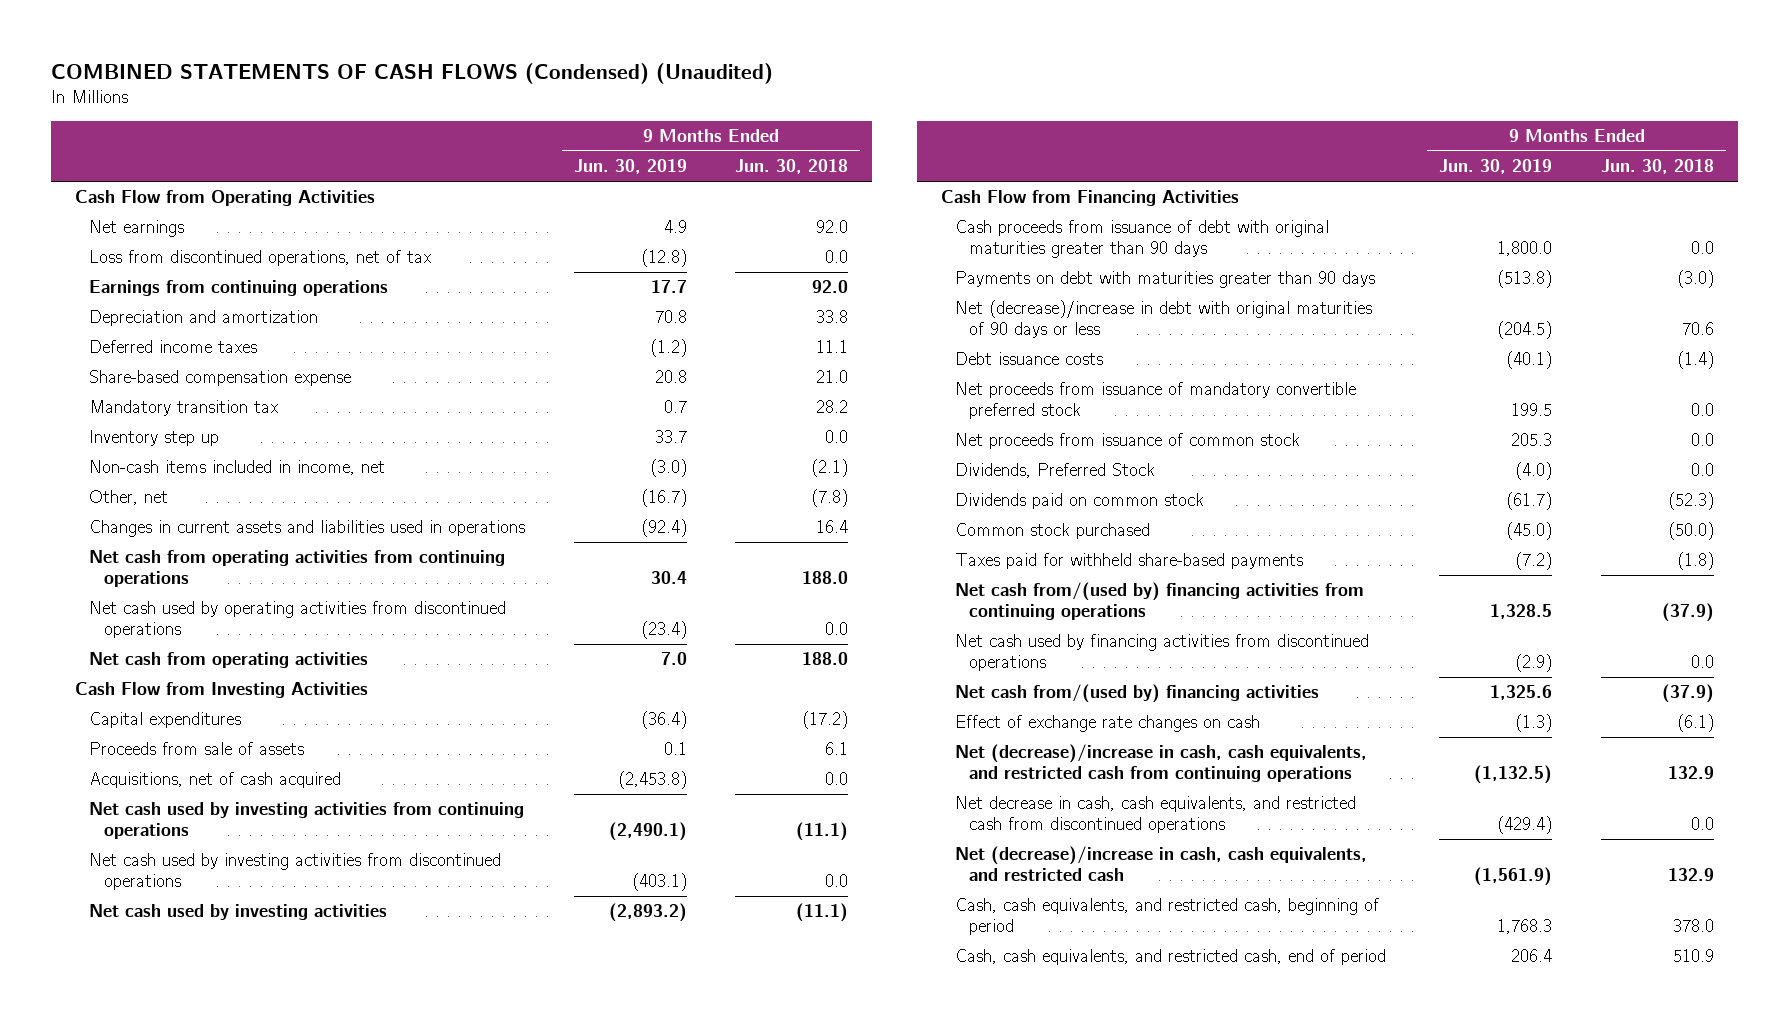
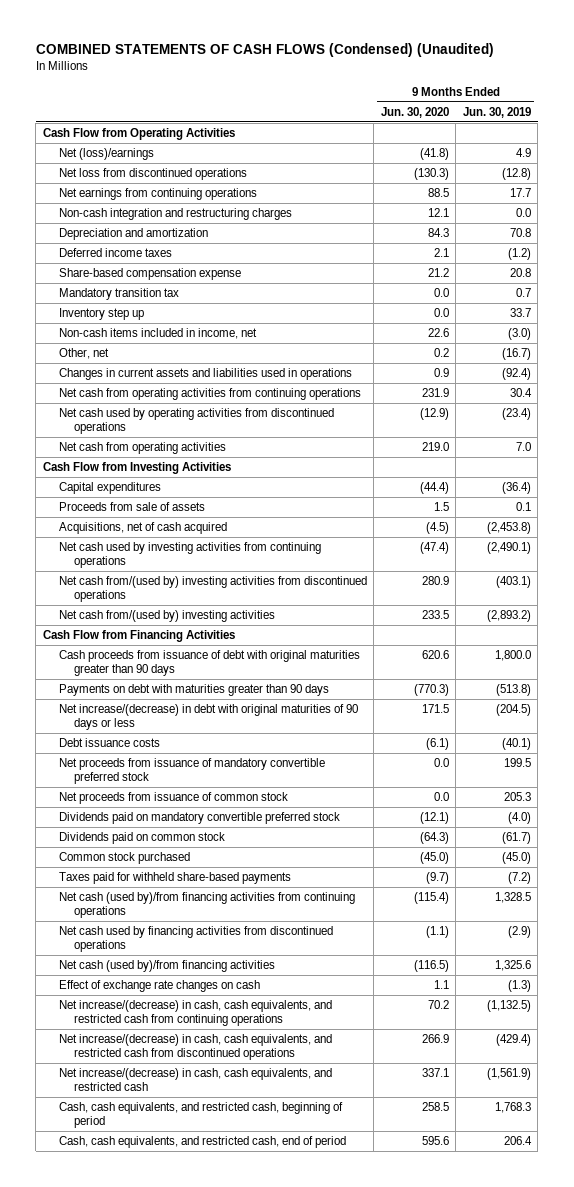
- | 9 Months Ended Jun. 30, 2019 | 9 Months Ended Jun. 30, 2018
+ | 9 Months Ended Jun. 30, 2020 | 9 Months Ended Jun. 30, 2019
- Net earnings | 4.9 | 92.0
- Loss from discontinued operations, net of tax | (12.8) | 0.0
- Earnings from continuing operations | 17.7 | 92.0
+ Net (loss)/earnings | (41.8) | 4.9
+ Net loss from discontinued operations | (130.3) | (12.8)
+ Net earnings from continuing operations | 88.5 | 17.7
+ Non-cash integration and restructuring charges | 12.1 | 0.0
- Net cash used by investing activities from discontinued operations | (403.1) | 0.0
- Net cash used by investing activities | (2,893.2) | (11.1)
+ Net cash from/(used by) investing activities from discontinued operations | 280.9 | (403.1)
+ Net cash from/(used by) investing activities | 233.5 | (2,893.2)
- Net (decrease)/increase in debt with original maturities of 90 days or less | (204.5) | 70.6
+ Net increase/(decrease) in debt with original maturities of 90 days or less | 171.5 | (204.5)
- Dividends, Preferred Stock | (4.0) | 0.0
+ Dividends paid on mandatory convertible preferred stock | (12.1) | (4.0)
- Net cash from/(used by) financing activities from continuing operations | 1,328.5 | (37.9)
+ Net cash (used by)/from financing activities from continuing operations | (115.4) | 1,328.5
- Net cash from/(used by) financing activities | 1,325.6 | (37.9)
+ Net cash (used by)/from financing activities | (116.5) | 1,325.6
- Net (decrease)/increase in cash, cash equivalents, and restricted cash from continuing operations | (1,132.5) | 132.9
- Net decrease in cash, cash equivalents, and restricted cash from discontinued operations | (429.4) | 0.0
- Net (decrease)/increase in cash, cash equivalents, and restricted cash | (1,561.9) | 132.9
+ Net increase/(decrease) in cash, cash equivalents, and restricted cash from continuing operations | 70.2 | (1,132.5)
+ Net increase/(decrease) in cash, cash equivalents, and restricted cash from discontinued operations | 266.9 | (429.4)
+ Net increase/(decrease) in cash, cash equivalents, and restricted cash | 337.1 | (1,561.9)

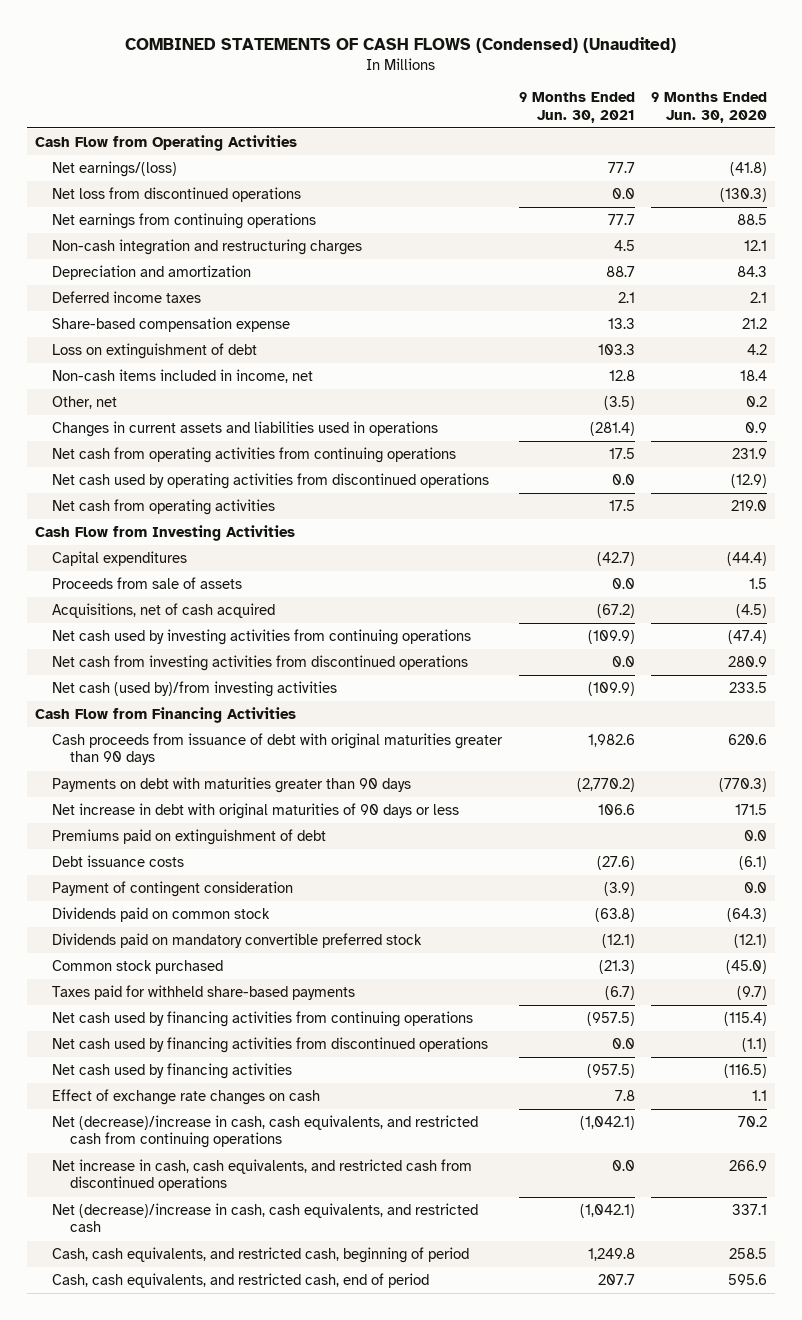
- | 9 Months Ended Jun. 30, 2020 | 9 Months Ended Jun. 30, 2019
+ | 9 Months Ended Jun. 30, 2021 | 9 Months Ended Jun. 30, 2020
- Net (loss)/earnings | (41.8) | 4.9
+ Net earnings/(loss) | 77.7 | (41.8)
- Mandatory transition tax | 0.0 | 0.7
- Inventory step up | 0.0 | 33.7
- Non-cash items included in income, net | 22.6 | (3.0)
+ Loss on extinguishment of debt | 103.3 | 4.2
+ Non-cash items included in income, net | 12.8 | 18.4
- Net cash from/(used by) investing activities from discontinued operations | 280.9 | (403.1)
- Net cash from/(used by) investing activities | 233.5 | (2,893.2)
+ Net cash from investing activities from discontinued operations | 0.0 | 280.9
+ Net cash (used by)/from investing activities | (109.9) | 233.5
- Net increase/(decrease) in debt with original maturities of 90 days or less | 171.5 | (204.5)
+ Net increase in debt with original maturities of 90 days or less | 106.6 | 171.5
+ Premiums paid on extinguishment of debt | | 0.0
- Net proceeds from issuance of mandatory convertible preferred stock | 0.0 | 199.5
- Net proceeds from issuance of common stock | 0.0 | 205.3
+ Payment of contingent consideration | (3.9) | 0.0
moved down: Dividends paid on mandatory convertible preferred stock | (12.1) | (12.1)
- Net cash (used by)/from financing activities from continuing operations | (115.4) | 1,328.5
+ Net cash used by financing activities from continuing operations | (957.5) | (115.4)
- Net cash (used by)/from financing activities | (116.5) | 1,325.6
+ Net cash used by financing activities | (957.5) | (116.5)
- Net increase/(decrease) in cash, cash equivalents, and restricted cash from continuing operations | 70.2 | (1,132.5)
- Net increase/(decrease) in cash, cash equivalents, and restricted cash from discontinued operations | 266.9 | (429.4)
- Net increase/(decrease) in cash, cash equivalents, and restricted cash | 337.1 | (1,561.9)
+ Net (decrease)/increase in cash, cash equivalents, and restricted cash from continuing operations | (1,042.1) | 70.2
+ Net increase in cash, cash equivalents, and restricted cash from discontinued operations | 0.0 | 266.9
+ Net (decrease)/increase in cash, cash equivalents, and restricted cash | (1,042.1) | 337.1

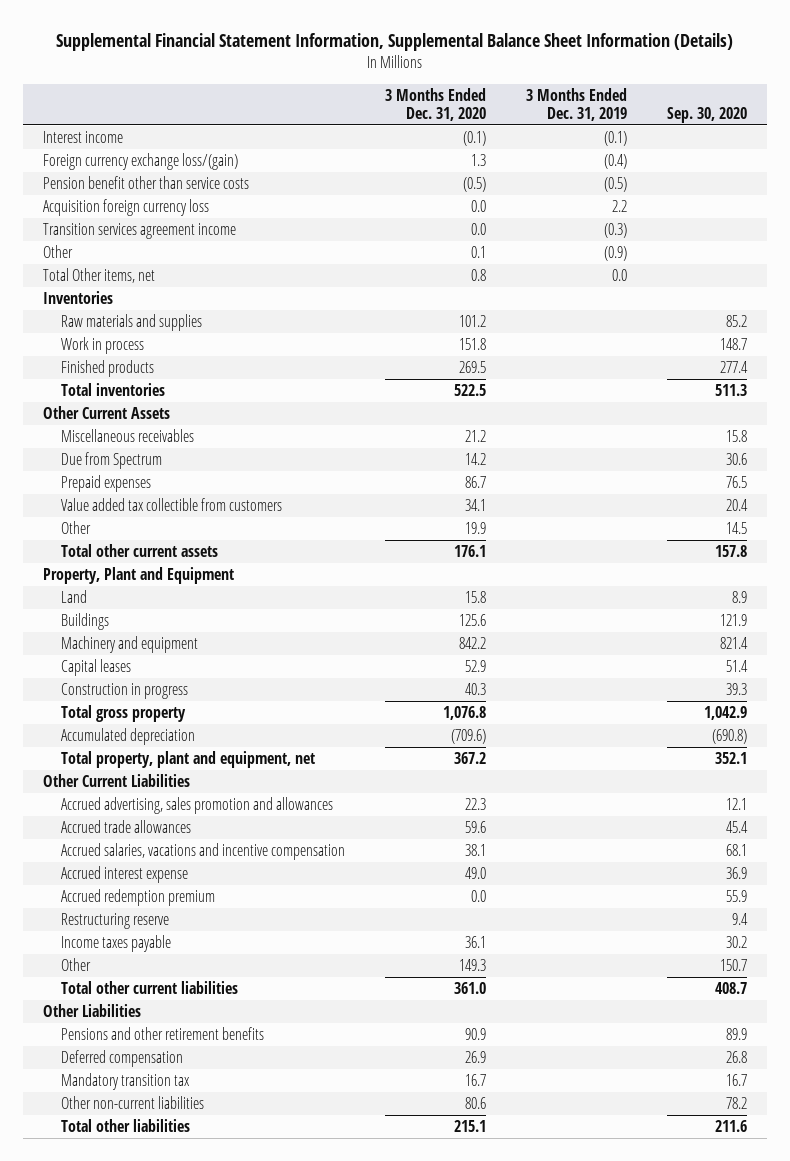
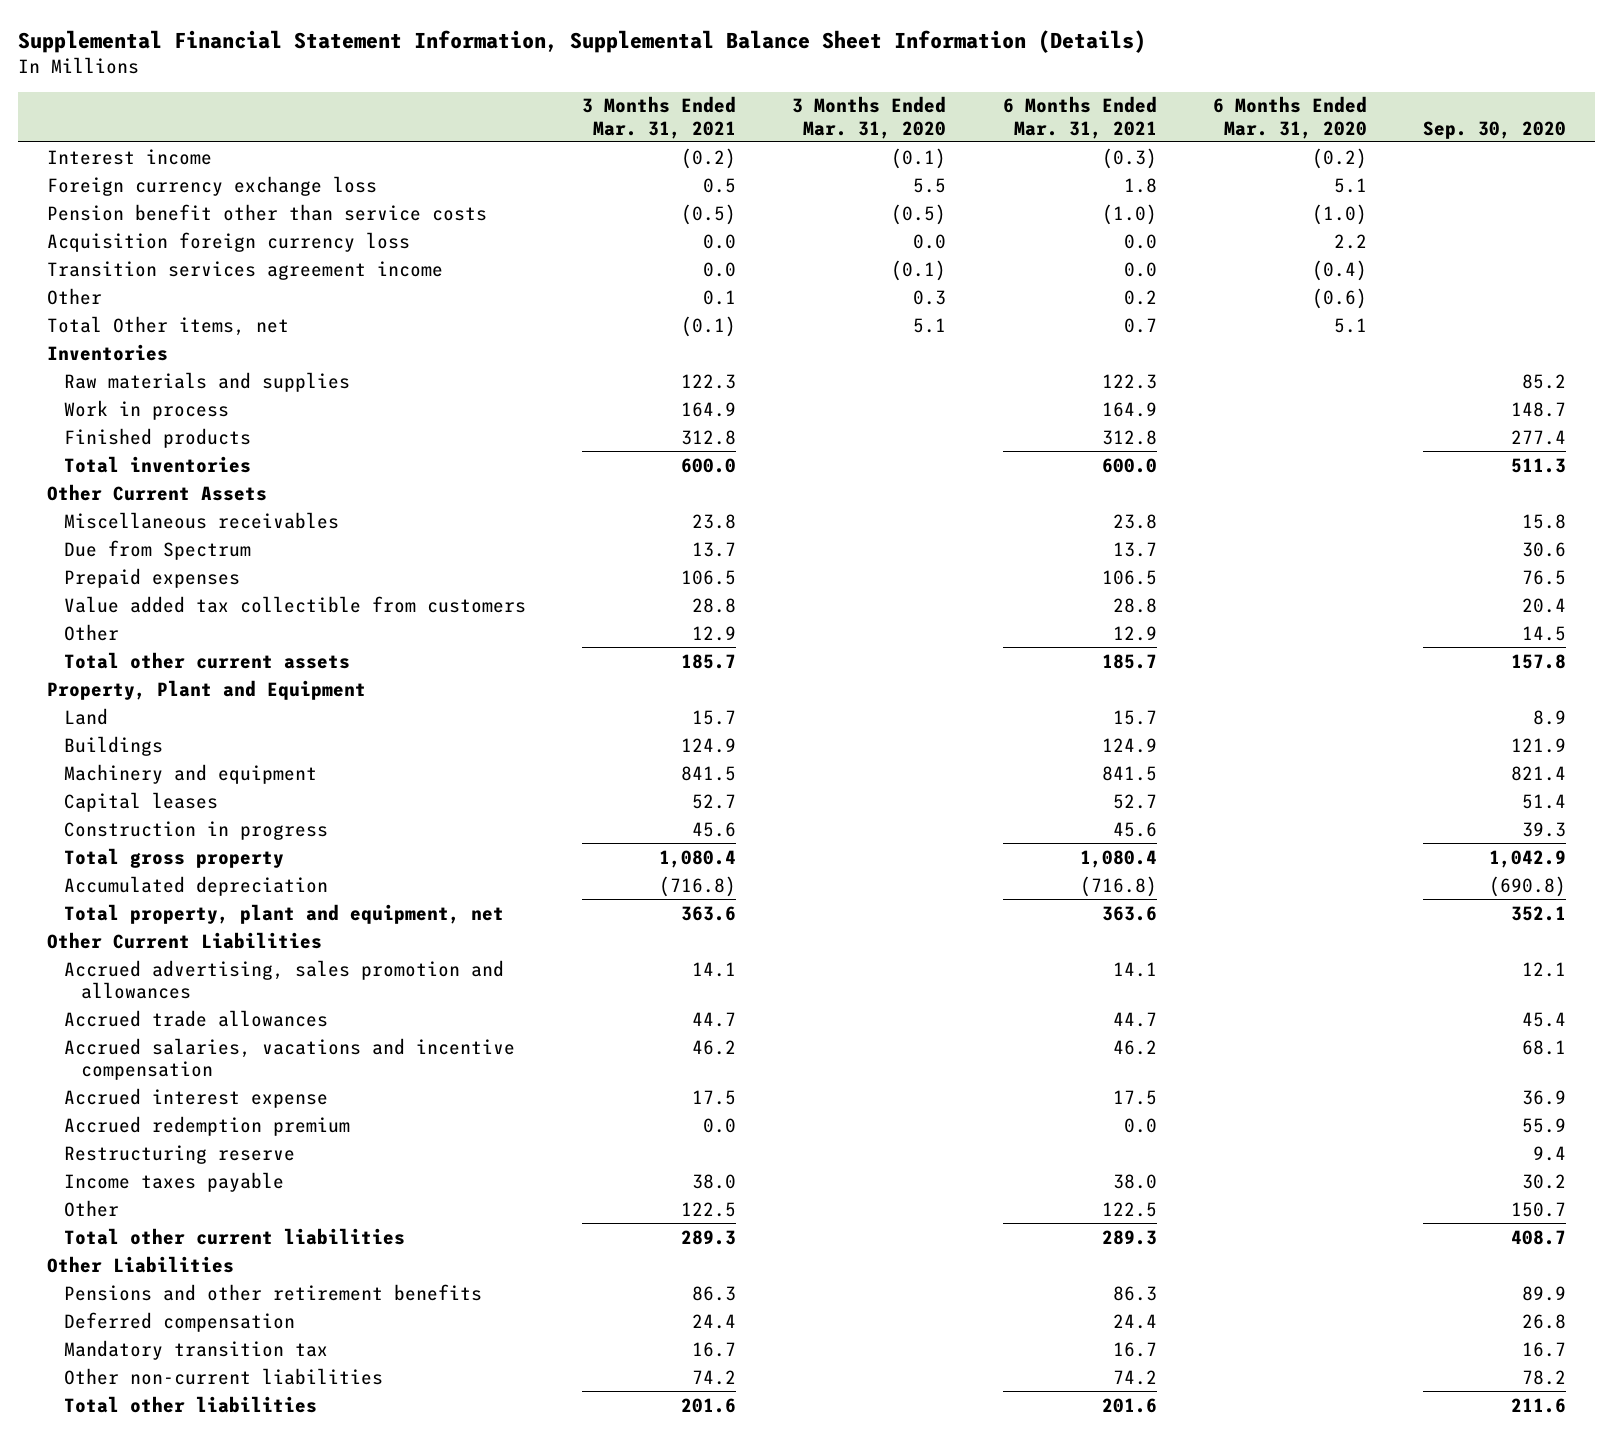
- | 3 Months Ended Dec. 31, 2020 | 3 Months Ended Dec. 31, 2019 | Sep. 30, 2020
+ | 3 Months Ended Mar. 31, 2021 | 3 Months Ended Mar. 31, 2020 | 6 Months Ended Mar. 31, 2021 | 6 Months Ended Mar. 31, 2020 | Sep. 30, 2020
- Foreign currency exchange loss/(gain) | 1.3 | (0.4) |
+ Foreign currency exchange loss | 0.5 | 5.5 | 1.8 | 5.1 |

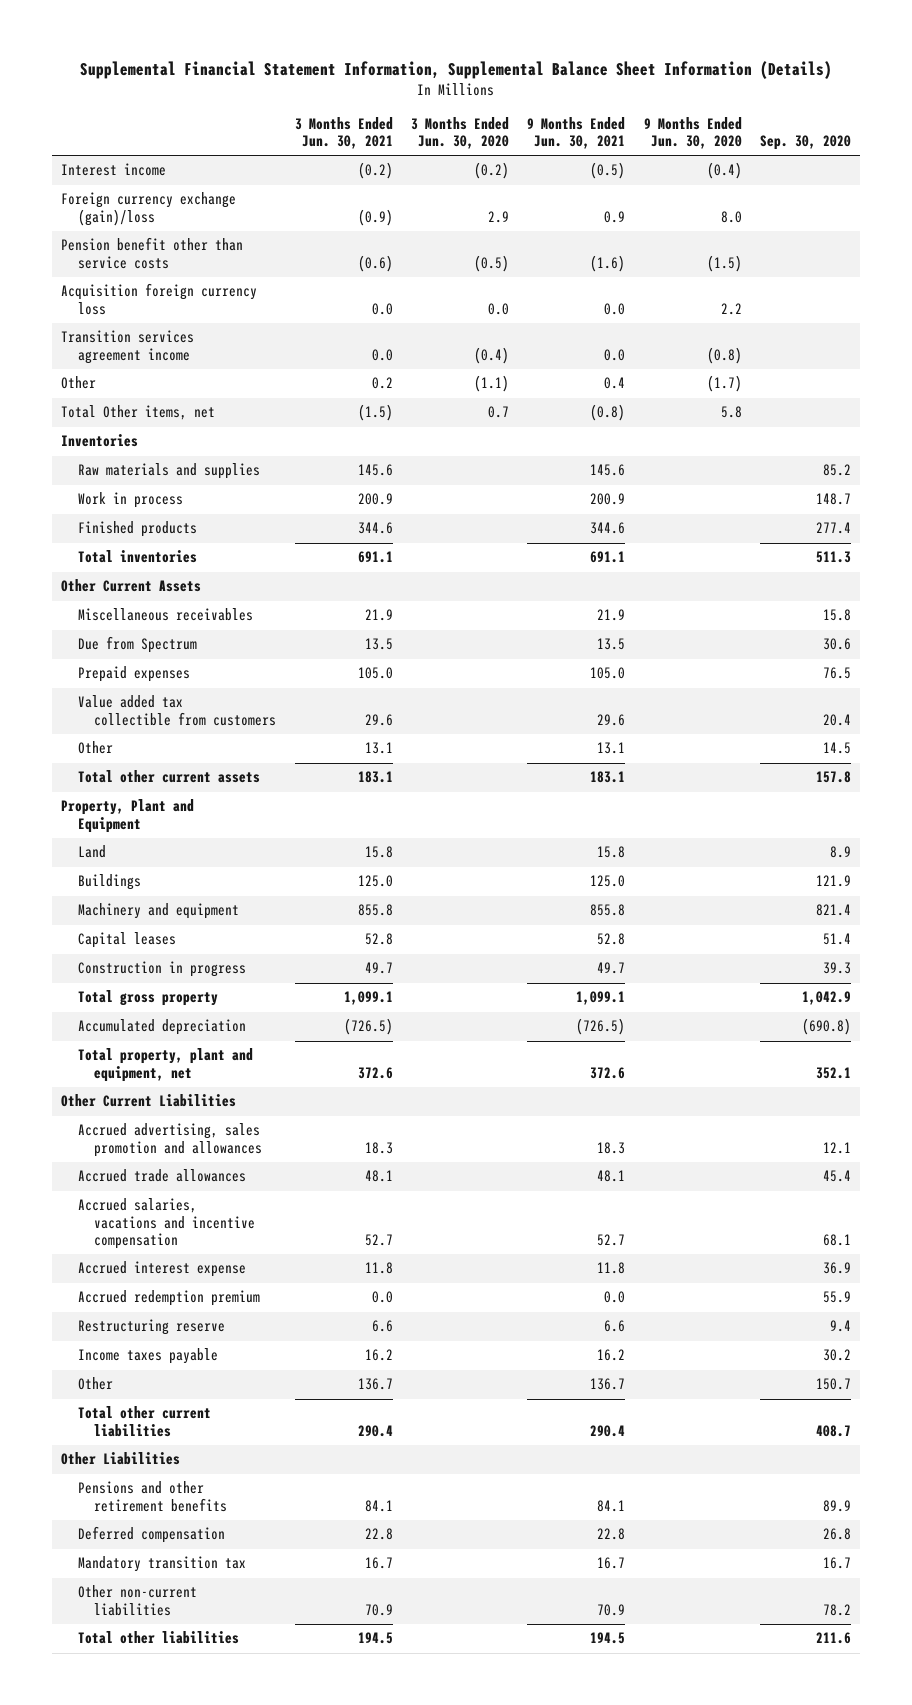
- | 3 Months Ended Mar. 31, 2021 | 3 Months Ended Mar. 31, 2020 | 6 Months Ended Mar. 31, 2021 | 6 Months Ended Mar. 31, 2020 | Sep. 30, 2020
+ | 3 Months Ended Jun. 30, 2021 | 3 Months Ended Jun. 30, 2020 | 9 Months Ended Jun. 30, 2021 | 9 Months Ended Jun. 30, 2020 | Sep. 30, 2020
- Foreign currency exchange loss | 0.5 | 5.5 | 1.8 | 5.1 |
+ Foreign currency exchange (gain)/loss | (0.9) | 2.9 | 0.9 | 8.0 |

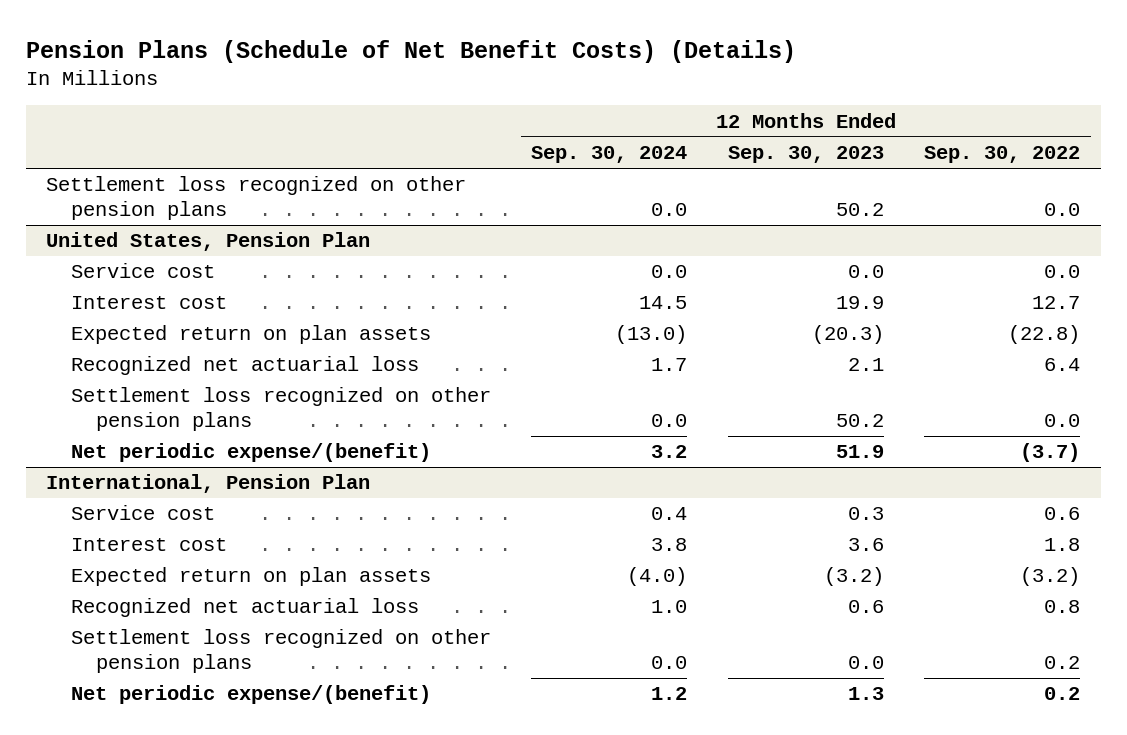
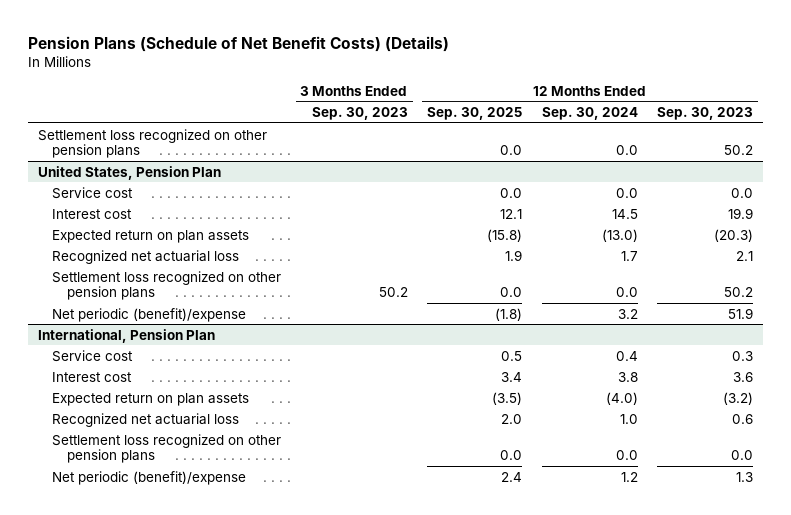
- | 12 Months Ended Sep. 30, 2024 | 12 Months Ended Sep. 30, 2023 | 12 Months Ended Sep. 30, 2022
+ | 3 Months Ended Sep. 30, 2023 | 12 Months Ended Sep. 30, 2025 | 12 Months Ended Sep. 30, 2024 | 12 Months Ended Sep. 30, 2023
@ United States, Pension Plan
- Net periodic expense/(benefit) | 3.2 | 51.9 | (3.7)
+ Net periodic (benefit)/expense | | (1.8) | 3.2 | 51.9
@ International, Pension Plan
- Net periodic expense/(benefit) | 1.2 | 1.3 | 0.2
+ Net periodic (benefit)/expense | | 2.4 | 1.2 | 1.3

